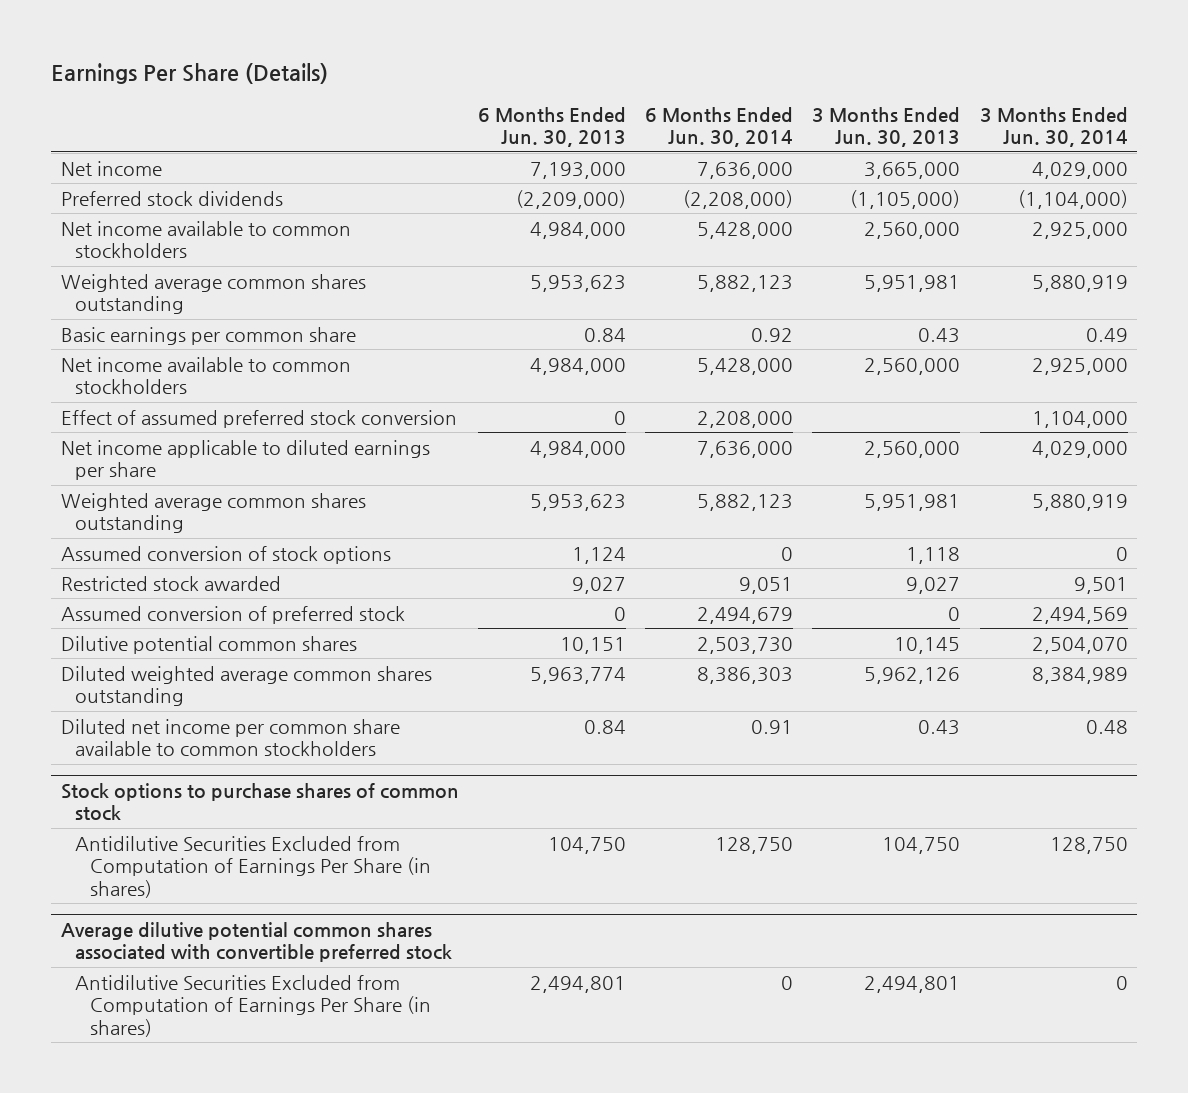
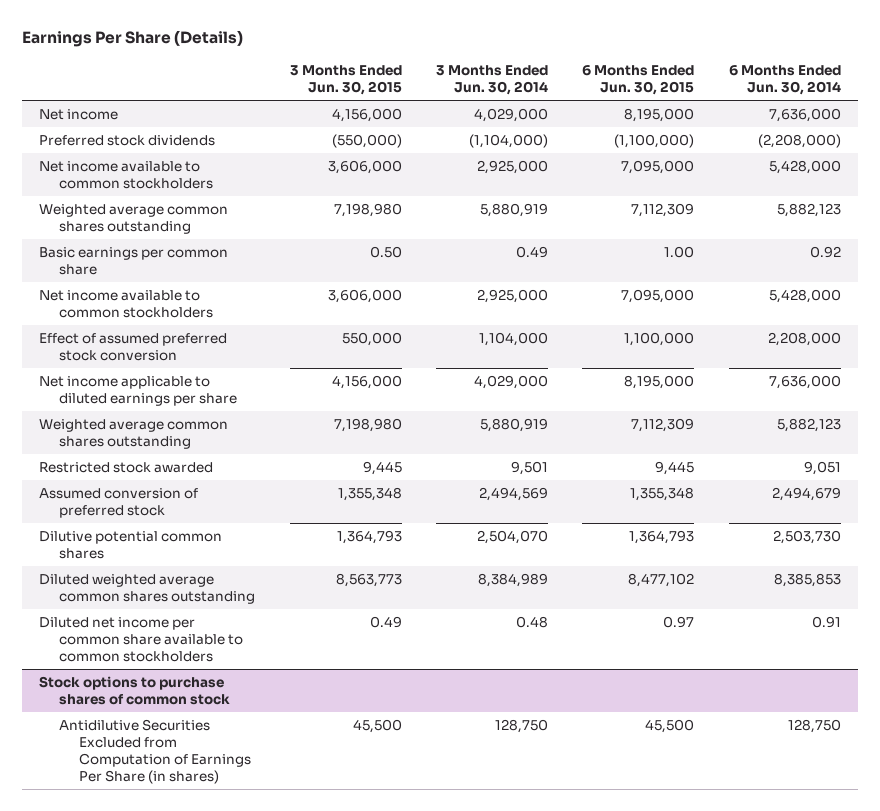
- | 6 Months Ended Jun. 30, 2013 | 6 Months Ended Jun. 30, 2014 | 3 Months Ended Jun. 30, 2013 | 3 Months Ended Jun. 30, 2014
+ | 3 Months Ended Jun. 30, 2015 | 3 Months Ended Jun. 30, 2014 | 6 Months Ended Jun. 30, 2015 | 6 Months Ended Jun. 30, 2014
- Assumed conversion of stock options | 1,124 | 0 | 1,118 | 0
- Diluted weighted average common shares outstanding | 5,963,774 | 8,386,303 | 5,962,126 | 8,384,989
+ Diluted weighted average common shares outstanding | 8,563,773 | 8,384,989 | 8,477,102 | 8,385,853
- Average dilutive potential common shares associated with convertible preferred stock
- Antidilutive Securities Excluded from Computation of Earnings Per Share (in shares) | 2,494,801 | 0 | 2,494,801 | 0

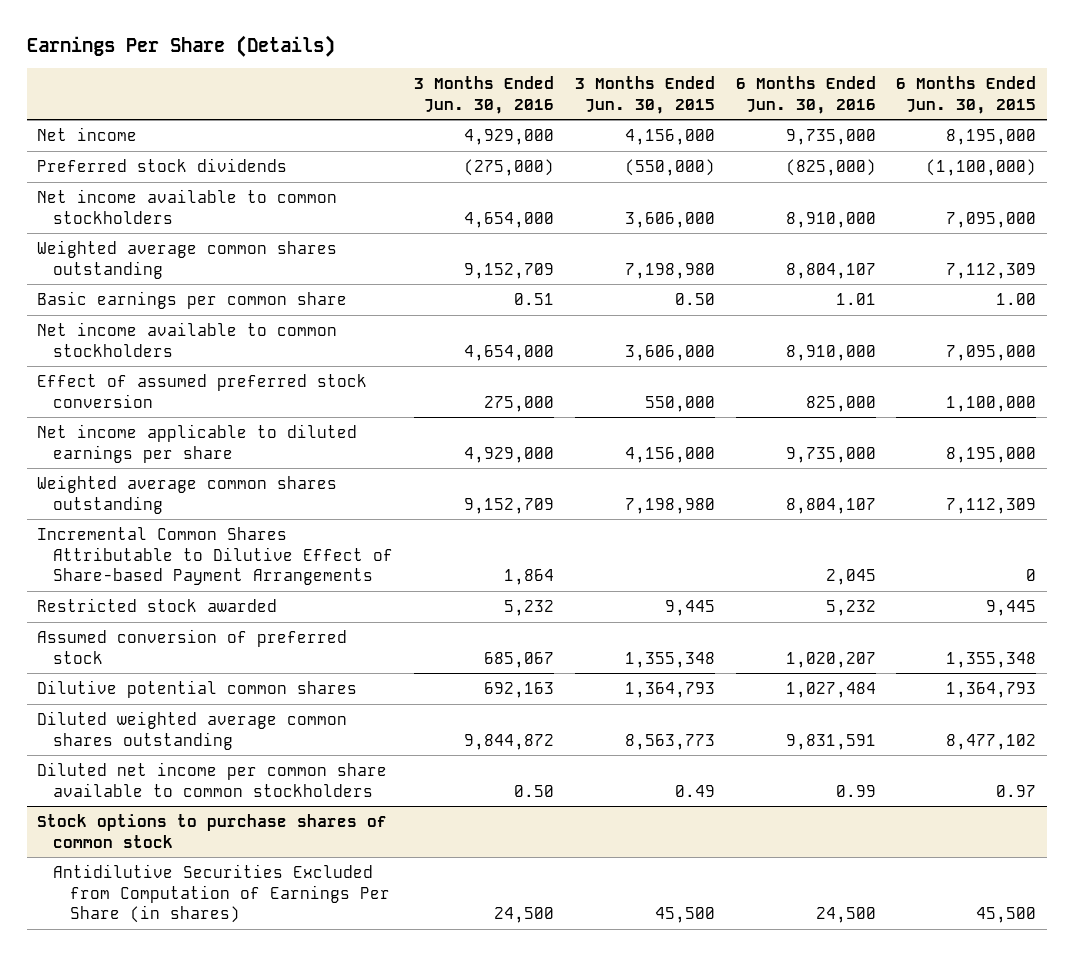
- | 3 Months Ended Jun. 30, 2015 | 3 Months Ended Jun. 30, 2014 | 6 Months Ended Jun. 30, 2015 | 6 Months Ended Jun. 30, 2014
+ | 3 Months Ended Jun. 30, 2016 | 3 Months Ended Jun. 30, 2015 | 6 Months Ended Jun. 30, 2016 | 6 Months Ended Jun. 30, 2015
+ Incremental Common Shares Attributable to Dilutive Effect of Share-based Payment Arrangements | 1,864 | | 2,045 | 0

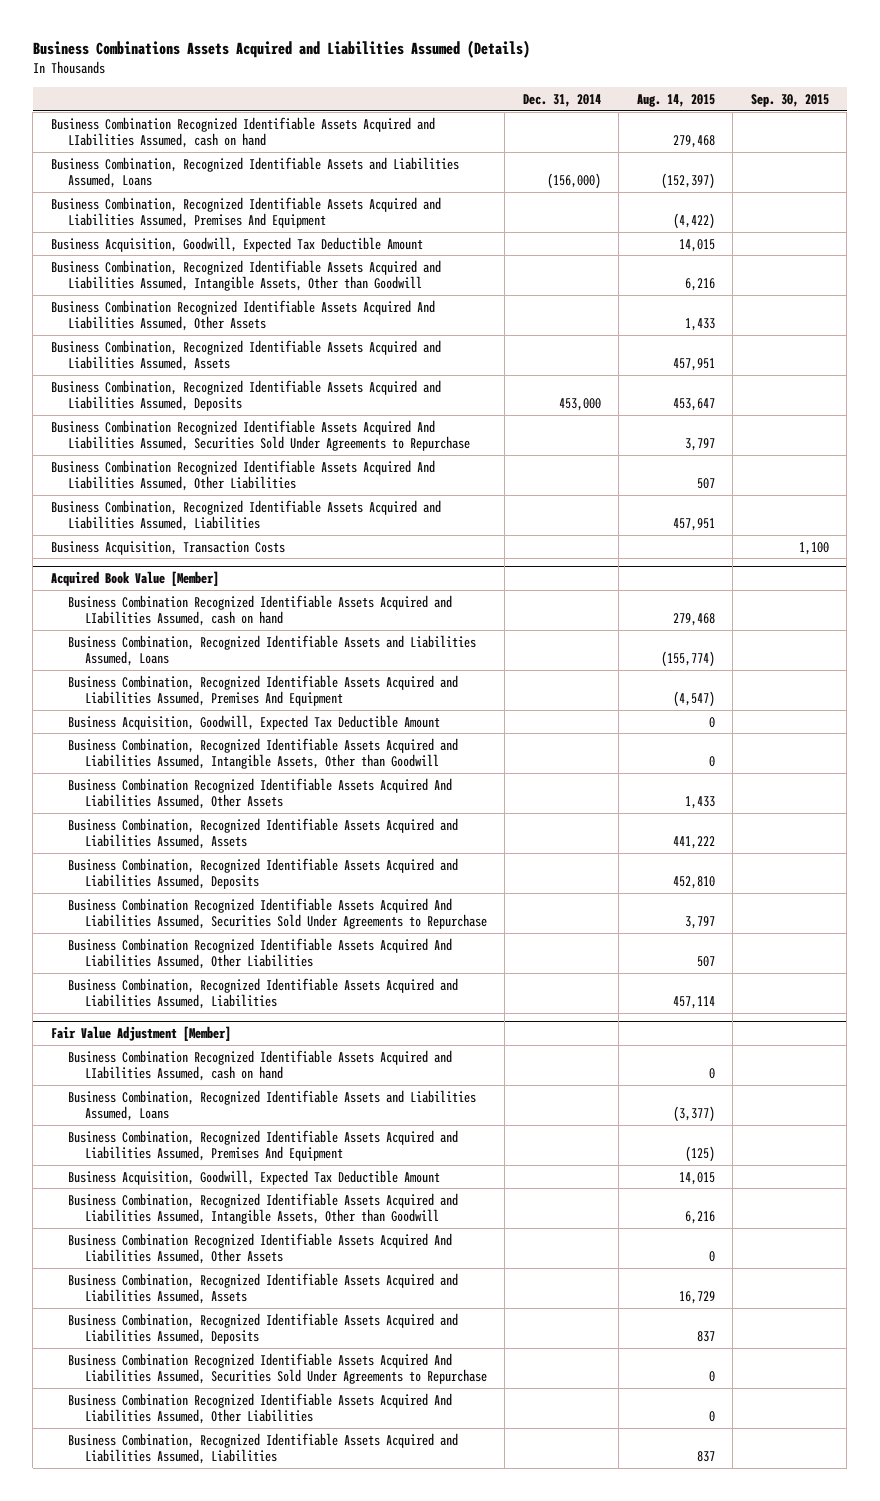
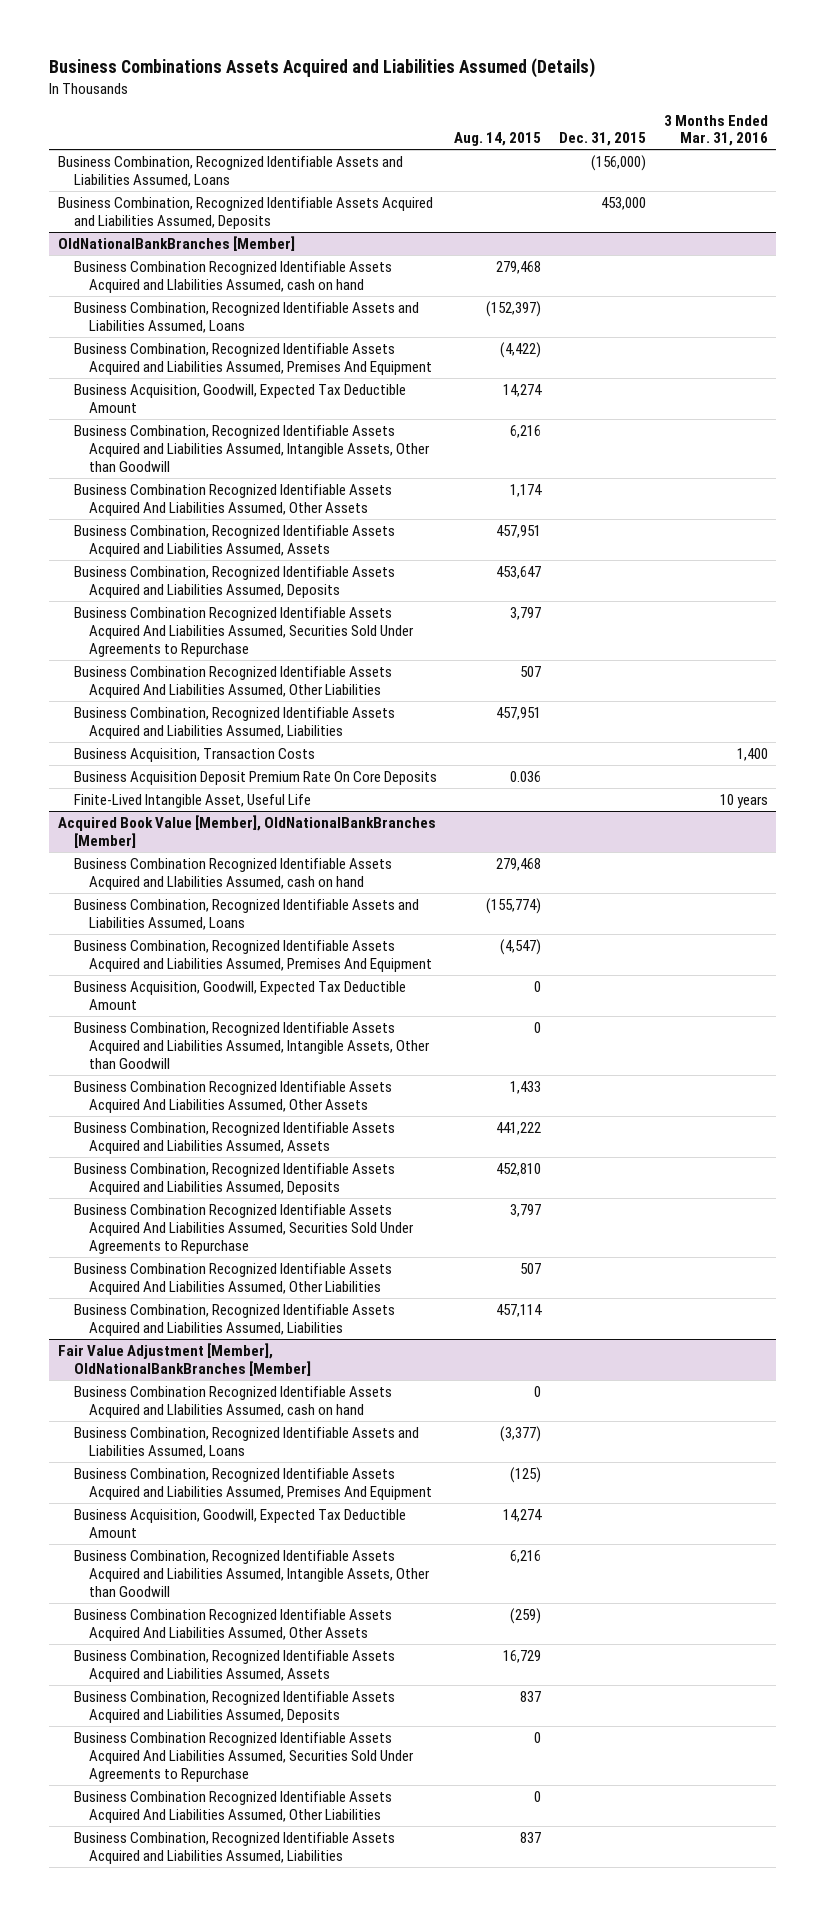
- | Dec. 31, 2014 | Aug. 14, 2015 | Sep. 30, 2015
+ | Aug. 14, 2015 | Dec. 31, 2015 | 3 Months Ended Mar. 31, 2016
+ Business Combination, Recognized Identifiable Assets and Liabilities Assumed, Loans | | (156,000) |
+ Business Combination, Recognized Identifiable Assets Acquired and Liabilities Assumed, Deposits | | 453,000 |
+ OldNationalBankBranches [Member]
- Business Acquisition, Goodwill, Expected Tax Deductible Amount | | 14,015 |
+ Business Acquisition, Goodwill, Expected Tax Deductible Amount | 14,274 | |
- Business Combination Recognized Identifiable Assets Acquired And Liabilities Assumed, Other Assets | | 1,433 |
+ Business Combination Recognized Identifiable Assets Acquired And Liabilities Assumed, Other Assets | 1,174 | |
- Acquired Book Value [Member]
+ Business Acquisition Deposit Premium Rate On Core Deposits | 0.036 | |
+ Finite-Lived Intangible Asset, Useful Life | | | 10 years
+ Acquired Book Value [Member], OldNationalBankBranches [Member]
- Fair Value Adjustment [Member]
+ Fair Value Adjustment [Member], OldNationalBankBranches [Member]
- Business Acquisition, Goodwill, Expected Tax Deductible Amount | | 14,015 |
+ Business Acquisition, Goodwill, Expected Tax Deductible Amount | 14,274 | |
- Business Combination Recognized Identifiable Assets Acquired And Liabilities Assumed, Other Assets | | 0 |
+ Business Combination Recognized Identifiable Assets Acquired And Liabilities Assumed, Other Assets | (259) | |

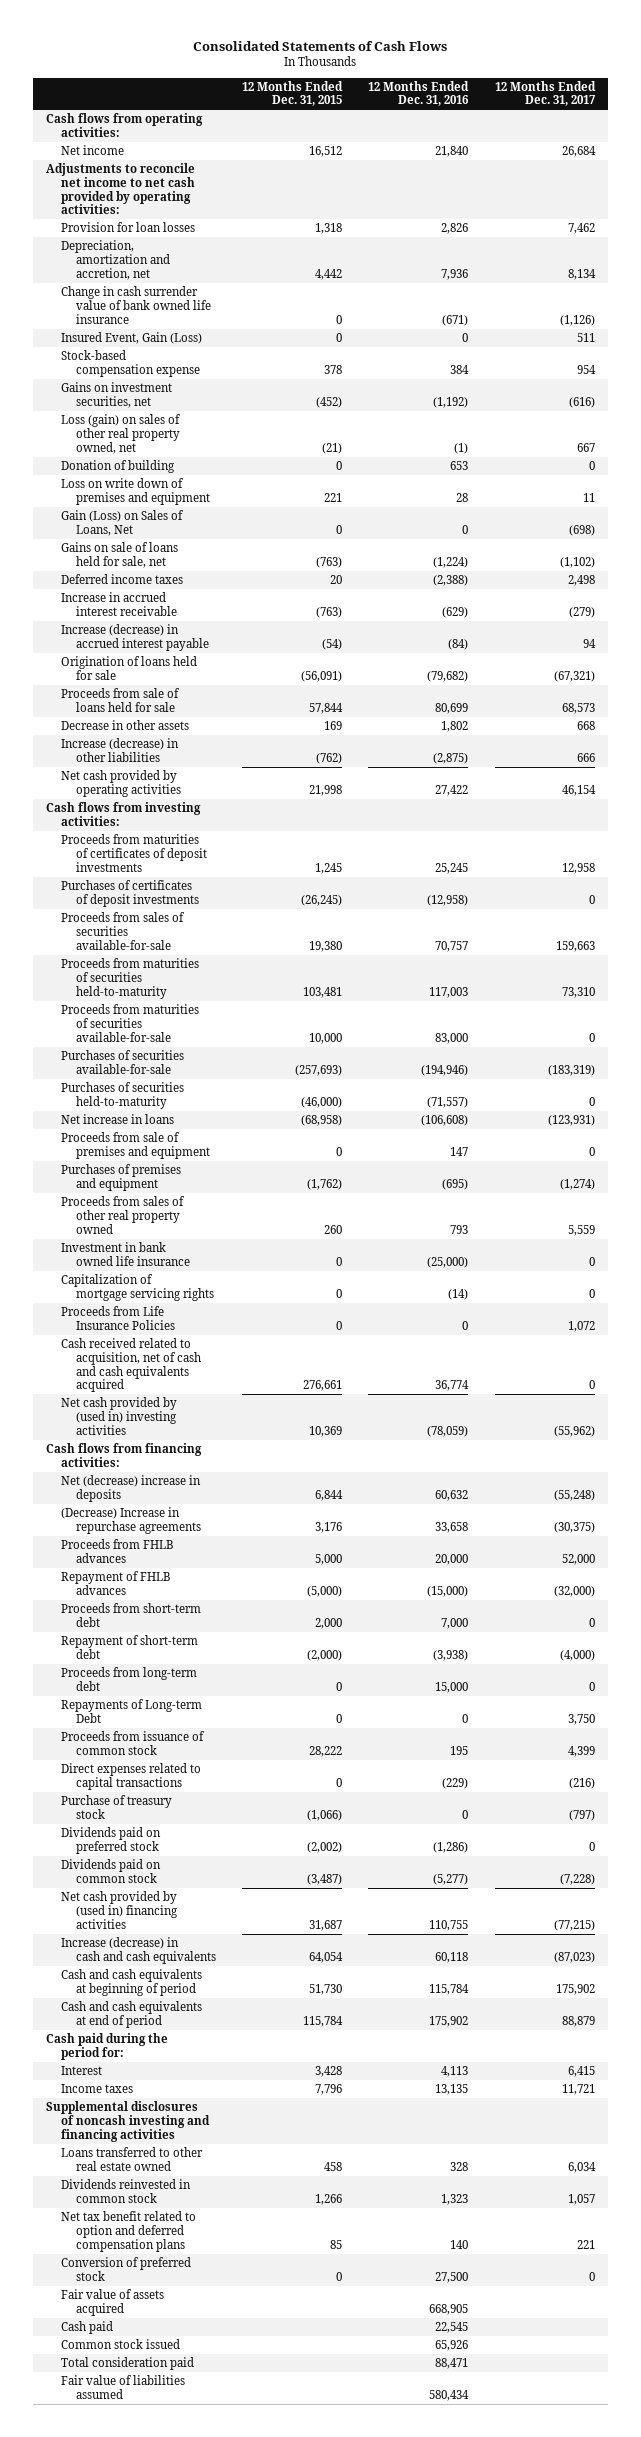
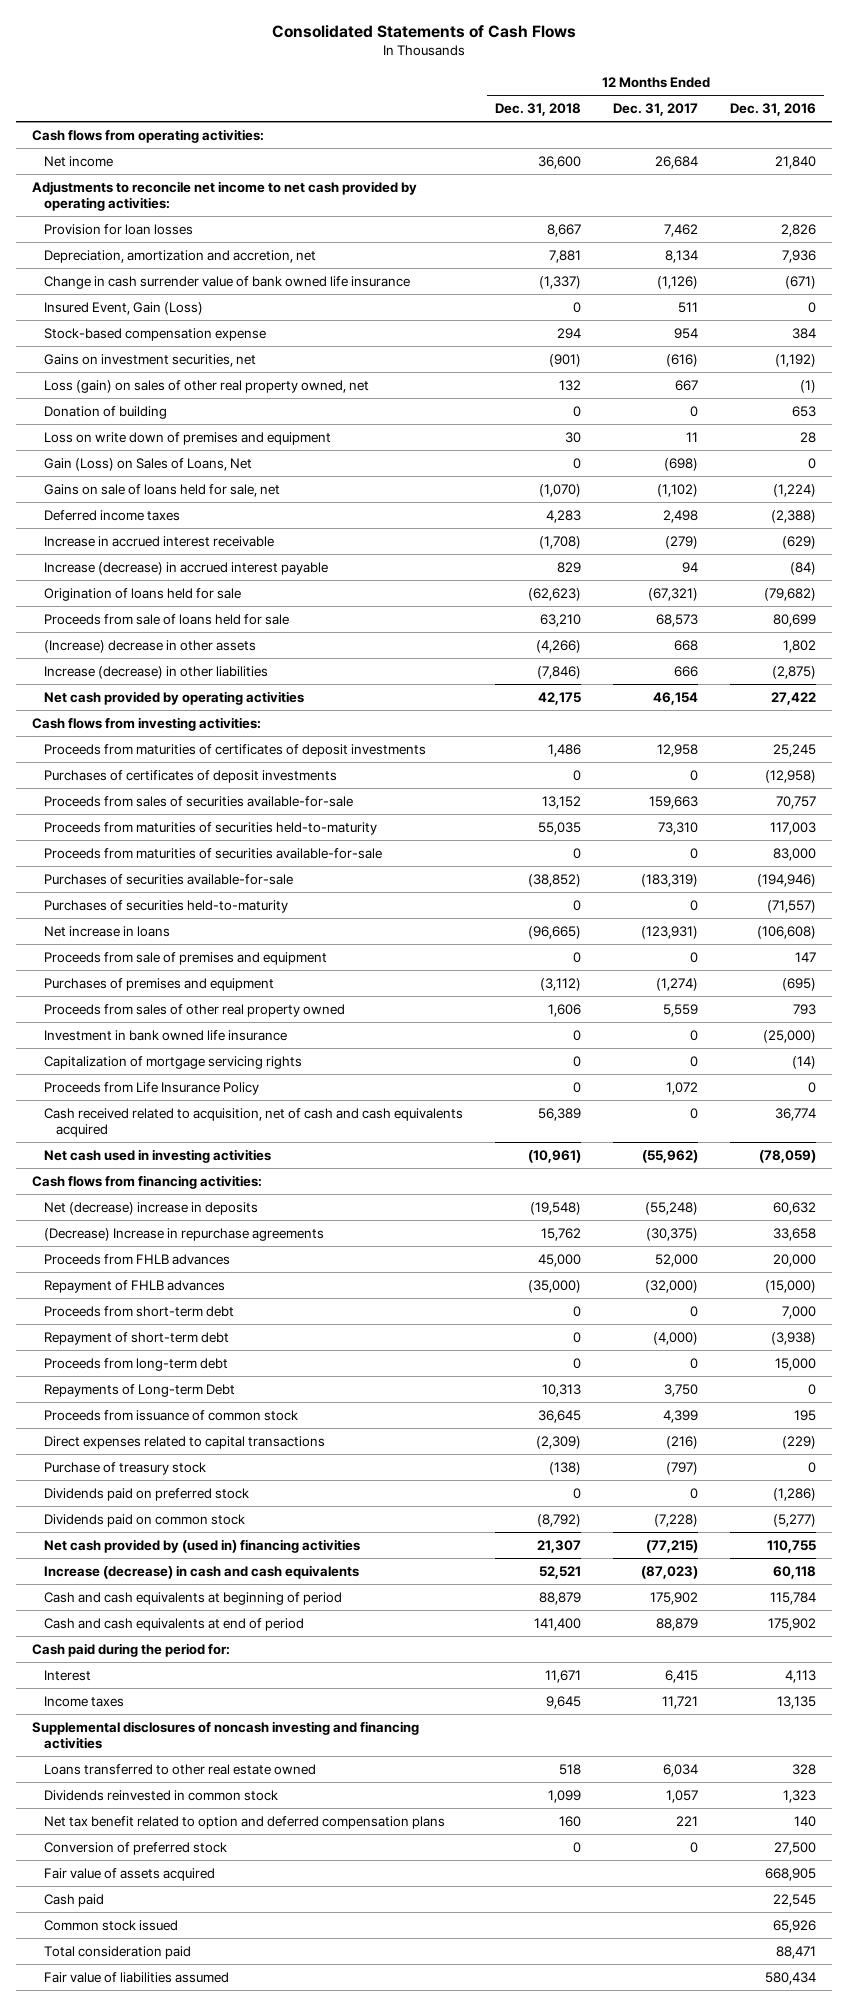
- | 12 Months Ended Dec. 31, 2015 | 12 Months Ended Dec. 31, 2016 | 12 Months Ended Dec. 31, 2017
+ | 12 Months Ended Dec. 31, 2018 | 12 Months Ended Dec. 31, 2017 | 12 Months Ended Dec. 31, 2016
- Decrease in other assets | 169 | 1,802 | 668
+ (Increase) decrease in other assets | (4,266) | 668 | 1,802
- Proceeds from Life Insurance Policies | 0 | 0 | 1,072
+ Proceeds from Life Insurance Policy | 0 | 1,072 | 0
- Net cash provided by (used in) investing activities | 10,369 | (78,059) | (55,962)
+ Net cash used in investing activities | (10,961) | (55,962) | (78,059)

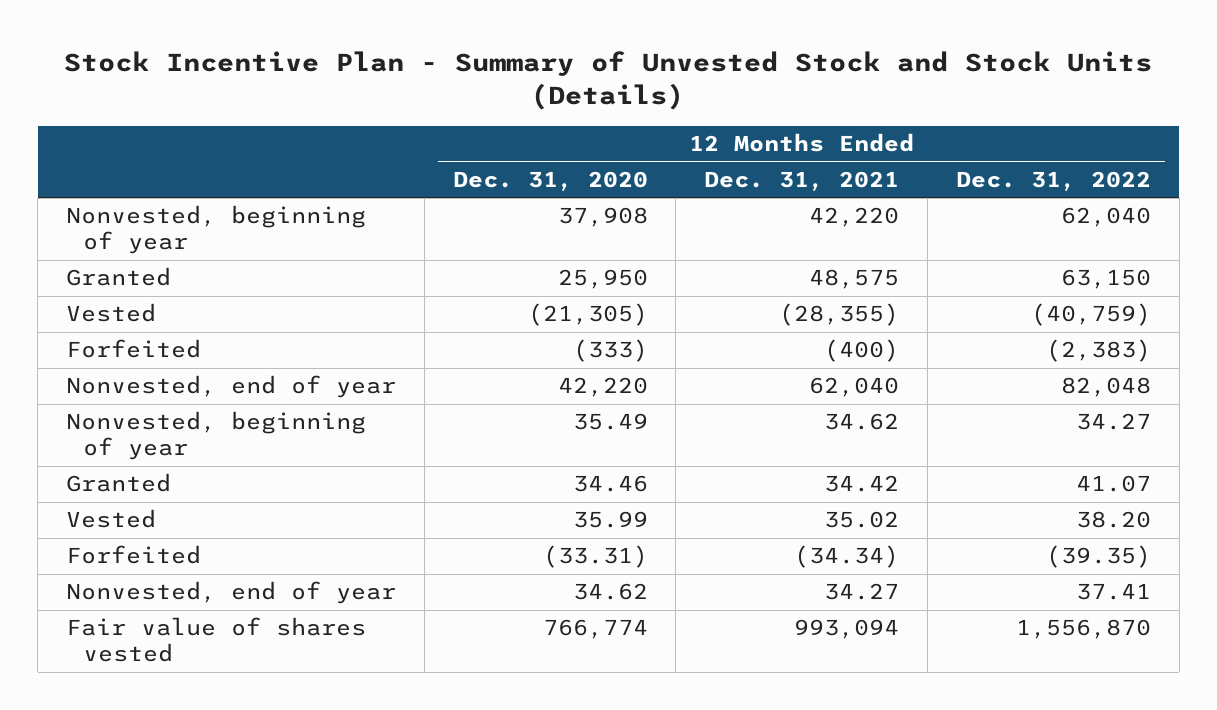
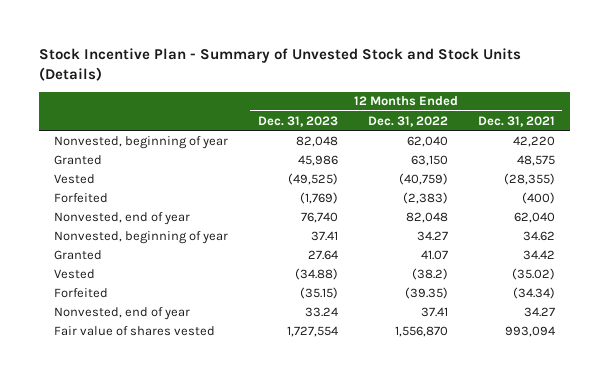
- | 12 Months Ended Dec. 31, 2020 | 12 Months Ended Dec. 31, 2021 | 12 Months Ended Dec. 31, 2022
+ | 12 Months Ended Dec. 31, 2023 | 12 Months Ended Dec. 31, 2022 | 12 Months Ended Dec. 31, 2021
- Vested | 35.99 | 35.02 | 38.20
+ Vested | (34.88) | (38.2) | (35.02)

